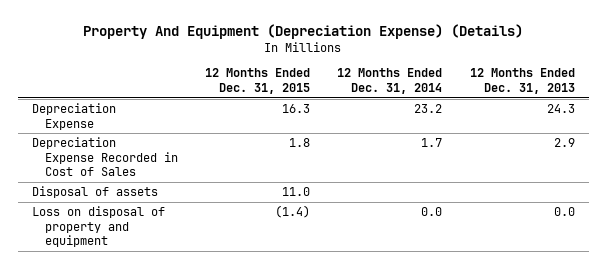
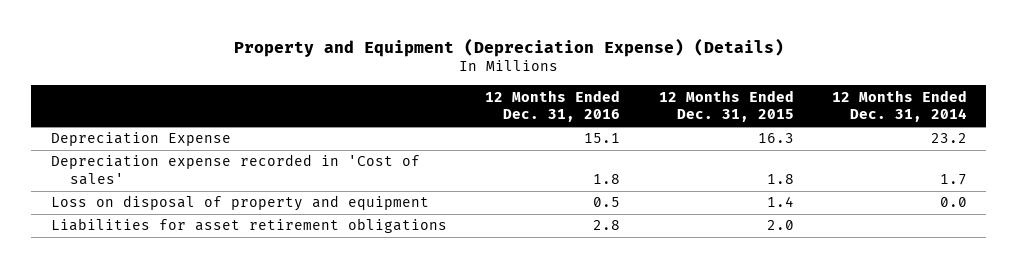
- Property And Equipment (Depreciation Expense) (Details)
+ Property and Equipment (Depreciation Expense) (Details)
- | 12 Months Ended Dec. 31, 2015 | 12 Months Ended Dec. 31, 2014 | 12 Months Ended Dec. 31, 2013
+ | 12 Months Ended Dec. 31, 2016 | 12 Months Ended Dec. 31, 2015 | 12 Months Ended Dec. 31, 2014
- Depreciation Expense Recorded in Cost of Sales | 1.8 | 1.7 | 2.9
- Disposal of assets | 11.0 | |
- Loss on disposal of property and equipment | (1.4) | 0.0 | 0.0
+ Depreciation expense recorded in 'Cost of sales' | 1.8 | 1.8 | 1.7
+ Loss on disposal of property and equipment | 0.5 | 1.4 | 0.0
+ Liabilities for asset retirement obligations | 2.8 | 2.0 |

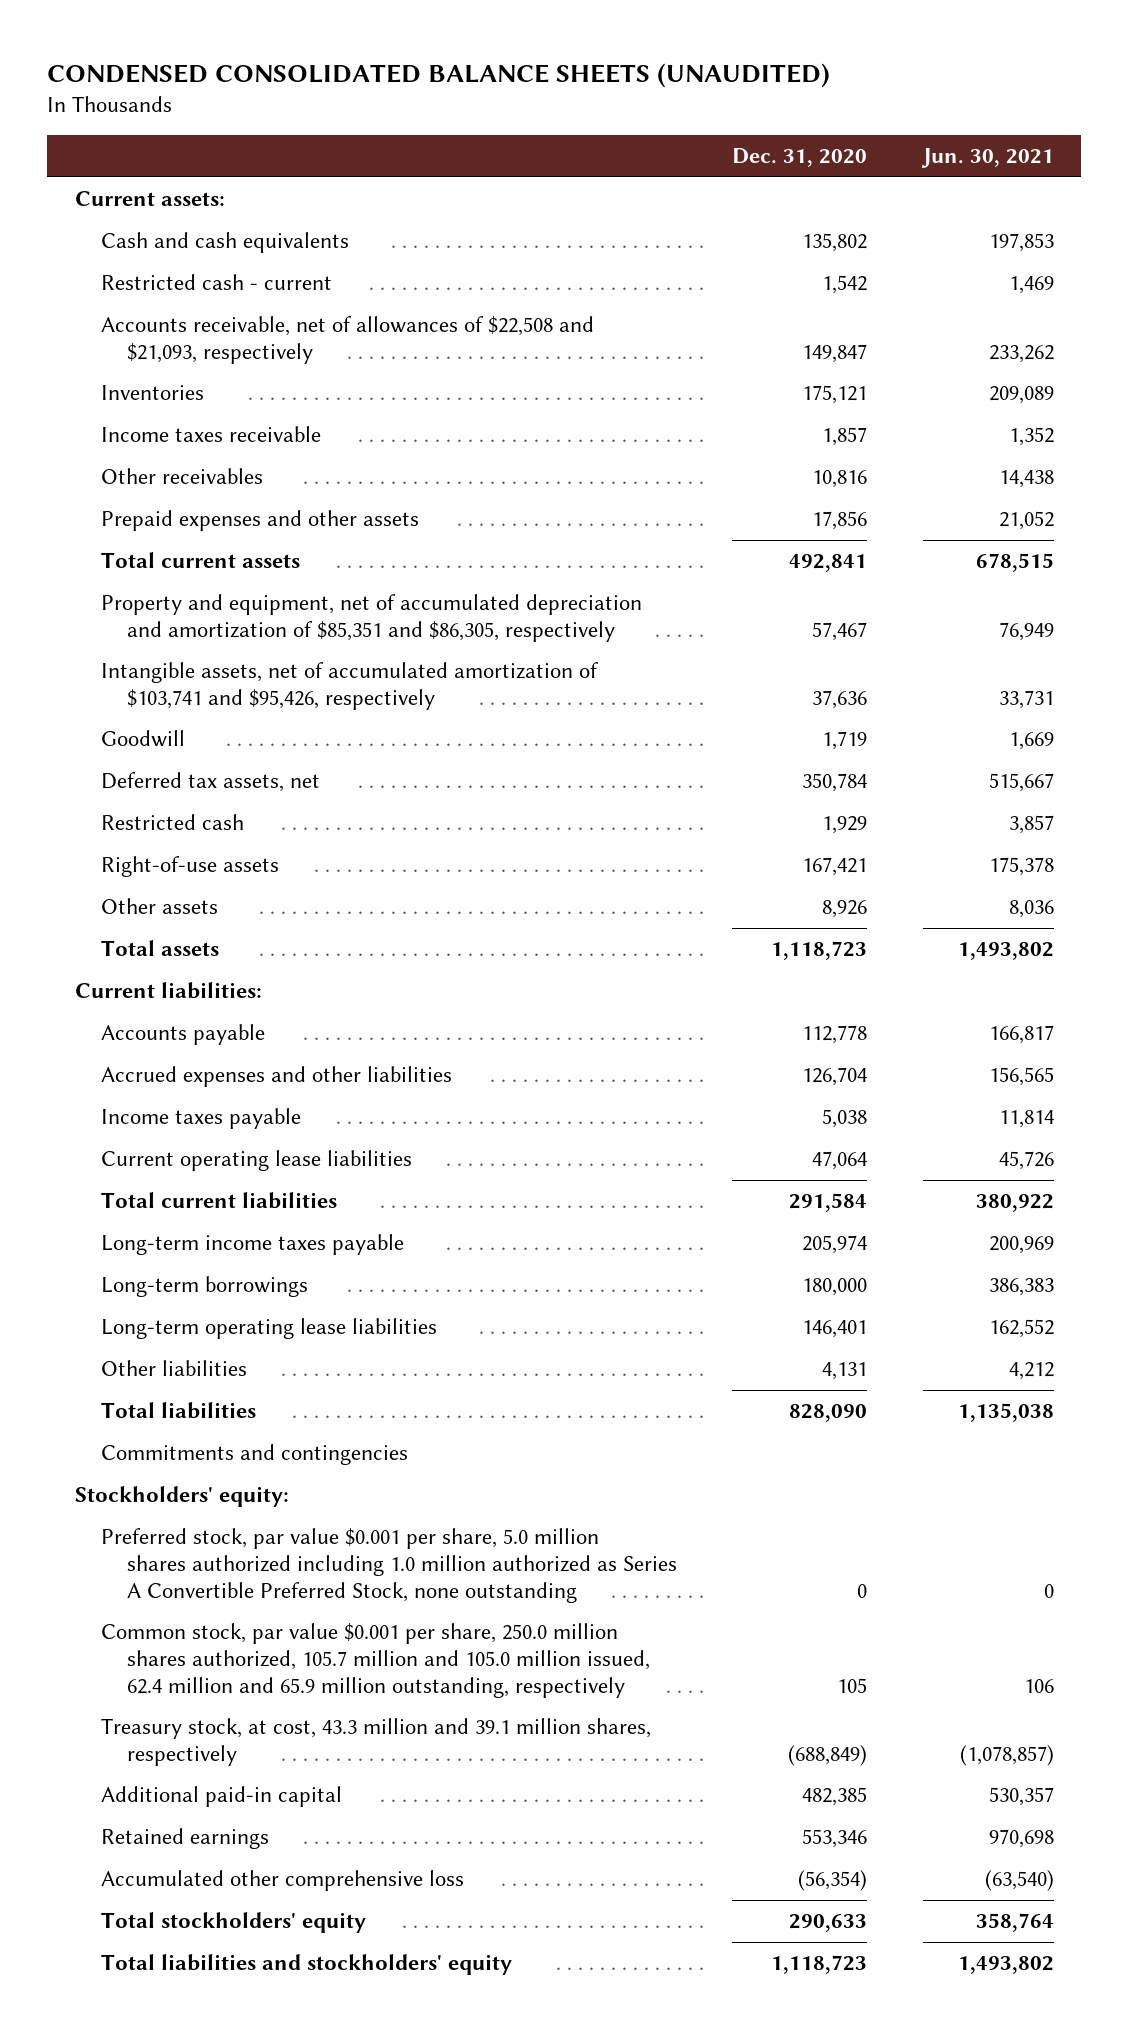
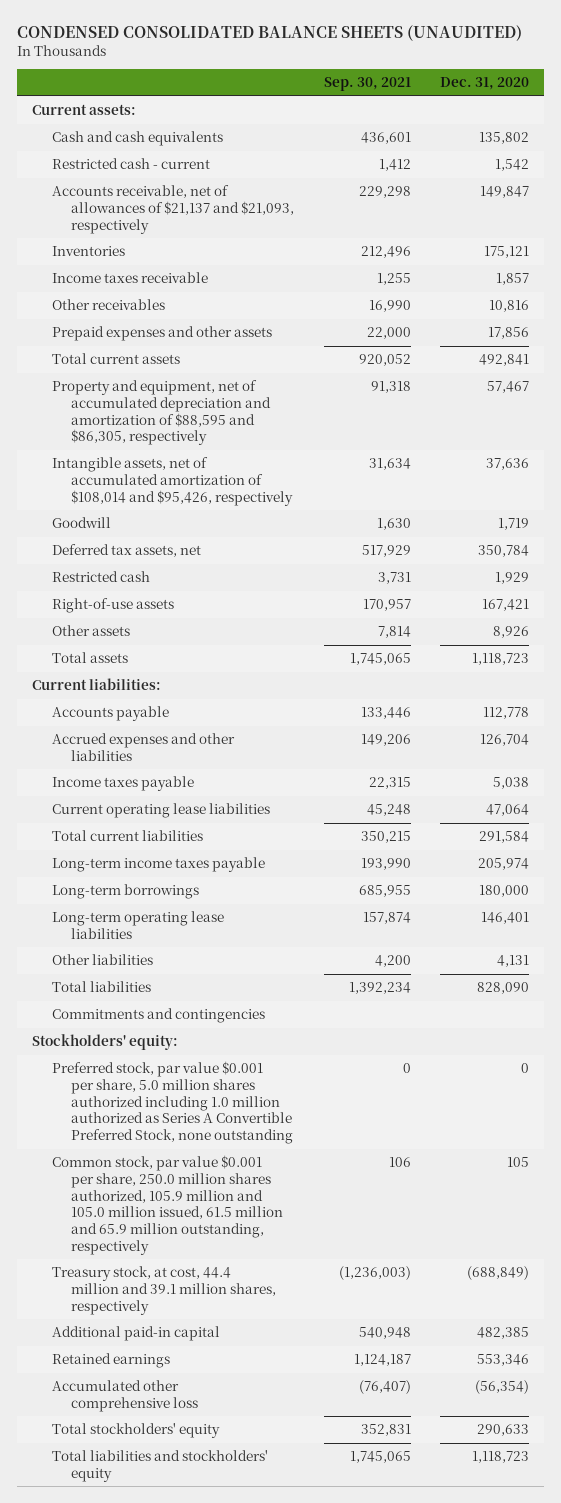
- | Dec. 31, 2020 | Jun. 30, 2021
+ | Sep. 30, 2021 | Dec. 31, 2020
- Accounts receivable, net of allowances of $22,508 and $21,093, respectively | 149,847 | 233,262
+ Accounts receivable, net of allowances of $21,137 and $21,093, respectively | 229,298 | 149,847
- Property and equipment, net of accumulated depreciation and amortization of $85,351 and $86,305, respectively | 57,467 | 76,949
- Intangible assets, net of accumulated amortization of $103,741 and $95,426, respectively | 37,636 | 33,731
+ Property and equipment, net of accumulated depreciation and amortization of $88,595 and $86,305, respectively | 91,318 | 57,467
+ Intangible assets, net of accumulated amortization of $108,014 and $95,426, respectively | 31,634 | 37,636
- Common stock, par value $0.001 per share, 250.0 million shares authorized, 105.7 million and 105.0 million issued, 62.4 million and 65.9 million outstanding, respectively | 105 | 106
- Treasury stock, at cost, 43.3 million and 39.1 million shares, respectively | (688,849) | (1,078,857)
+ Common stock, par value $0.001 per share, 250.0 million shares authorized, 105.9 million and 105.0 million issued, 61.5 million and 65.9 million outstanding, respectively | 106 | 105
+ Treasury stock, at cost, 44.4 million and 39.1 million shares, respectively | (1,236,003) | (688,849)

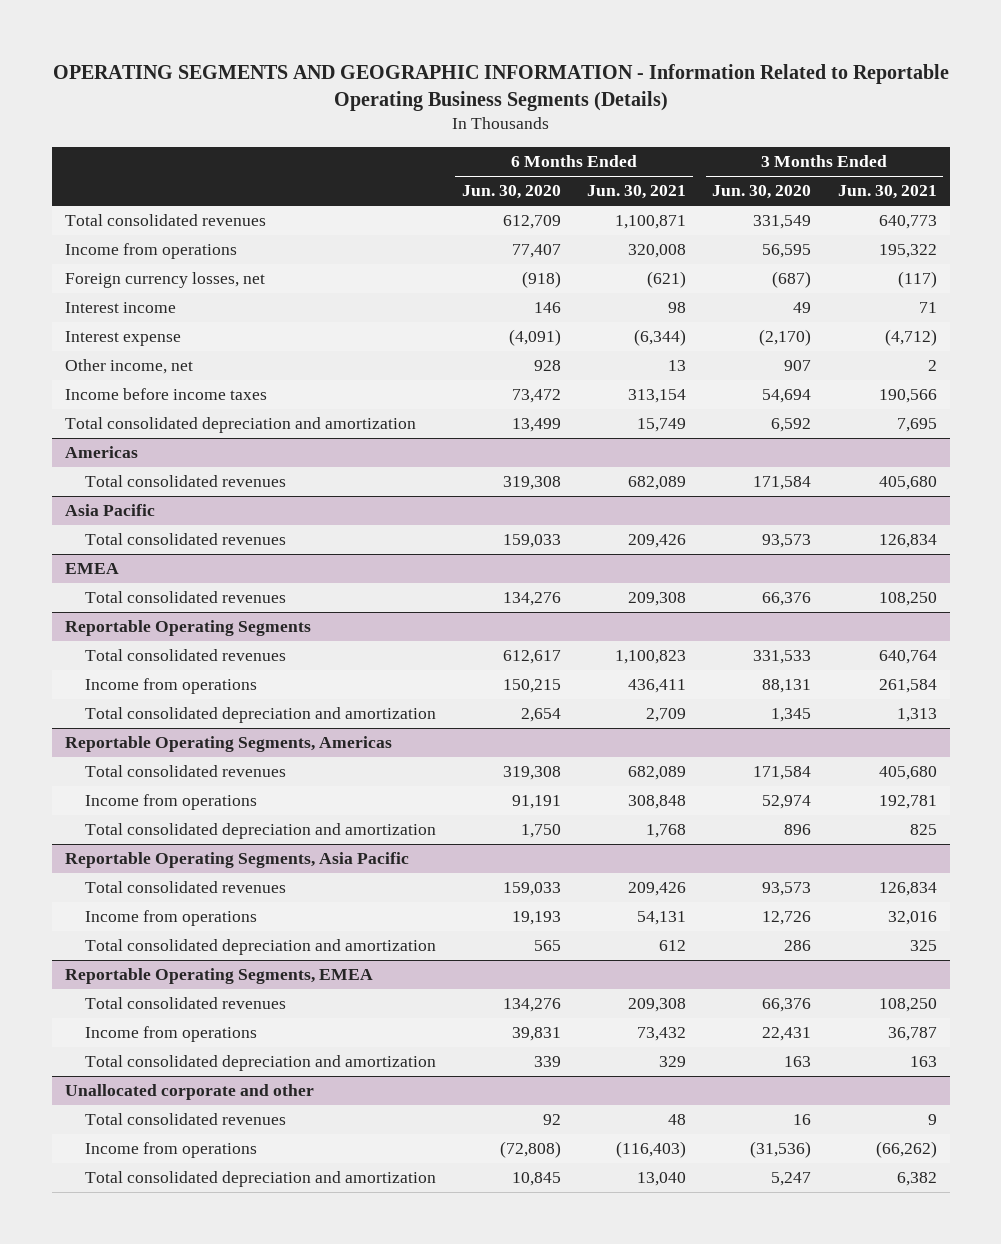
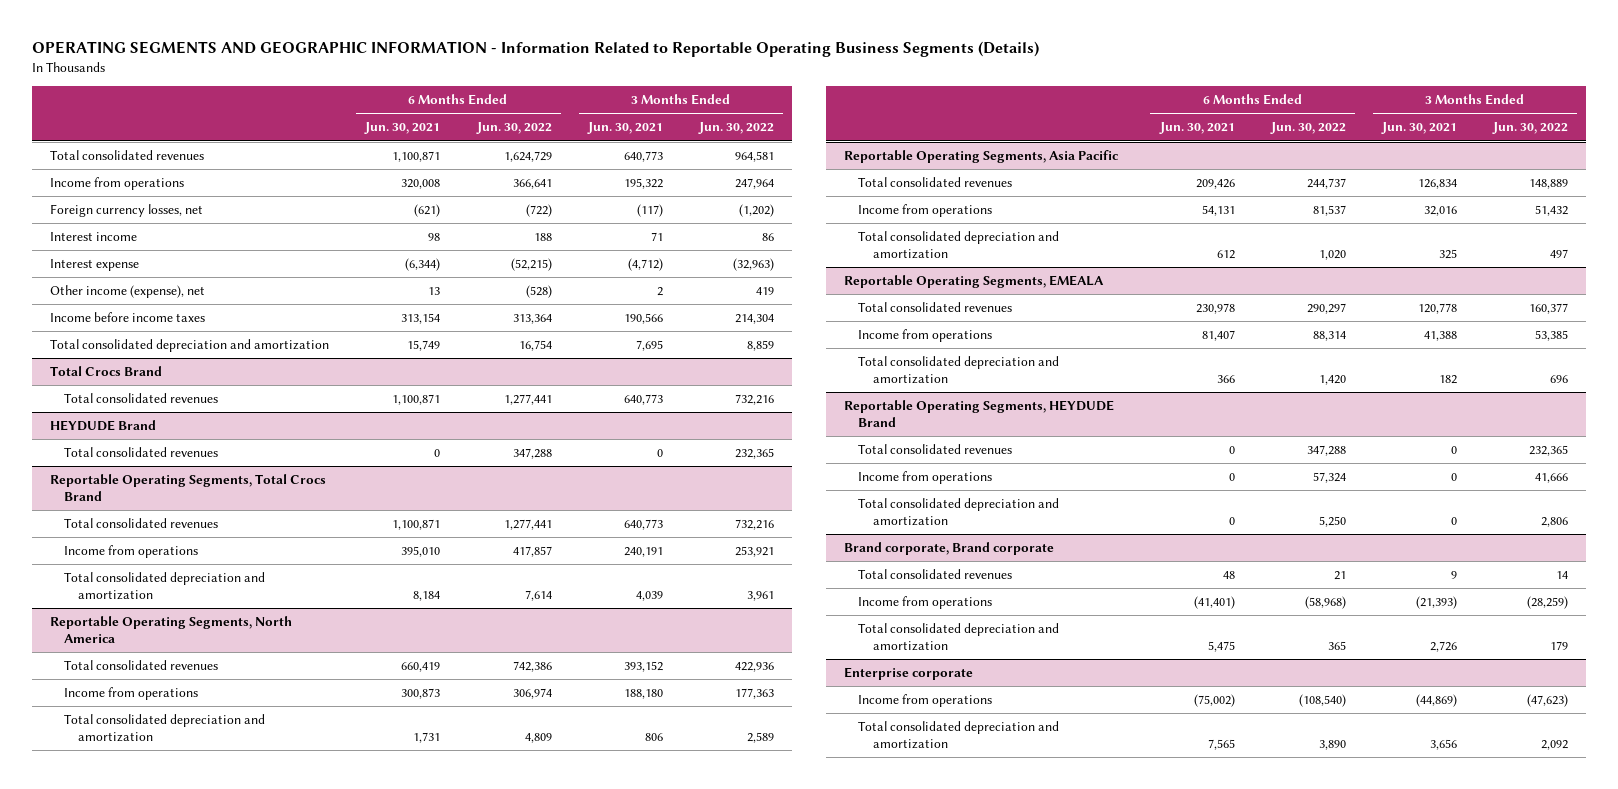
- | 6 Months Ended Jun. 30, 2020 | 6 Months Ended Jun. 30, 2021 | 3 Months Ended Jun. 30, 2020 | 3 Months Ended Jun. 30, 2021
+ | 6 Months Ended Jun. 30, 2021 | 6 Months Ended Jun. 30, 2022 | 3 Months Ended Jun. 30, 2021 | 3 Months Ended Jun. 30, 2022
- Other income, net | 928 | 13 | 907 | 2
+ Other income (expense), net | 13 | (528) | 2 | 419
- Americas
- Total consolidated revenues | 319,308 | 682,089 | 171,584 | 405,680
- Asia Pacific
- Total consolidated revenues | 159,033 | 209,426 | 93,573 | 126,834
- EMEA
- Total consolidated revenues | 134,276 | 209,308 | 66,376 | 108,250
- Reportable Operating Segments
- Total consolidated revenues | 612,617 | 1,100,823 | 331,533 | 640,764
- Income from operations | 150,215 | 436,411 | 88,131 | 261,584
- Total consolidated depreciation and amortization | 2,654 | 2,709 | 1,345 | 1,313
- Reportable Operating Segments, Americas
- Total consolidated revenues | 319,308 | 682,089 | 171,584 | 405,680
- Income from operations | 91,191 | 308,848 | 52,974 | 192,781
- Total consolidated depreciation and amortization | 1,750 | 1,768 | 896 | 825
+ Total Crocs Brand
+ Total consolidated revenues | 1,100,871 | 1,277,441 | 640,773 | 732,216
+ HEYDUDE Brand
+ Total consolidated revenues | 0 | 347,288 | 0 | 232,365
+ Reportable Operating Segments, Total Crocs Brand
+ Total consolidated revenues | 1,100,871 | 1,277,441 | 640,773 | 732,216
+ Income from operations | 395,010 | 417,857 | 240,191 | 253,921
+ Total consolidated depreciation and amortization | 8,184 | 7,614 | 4,039 | 3,961
+ Reportable Operating Segments, North America
+ Total consolidated revenues | 660,419 | 742,386 | 393,152 | 422,936
+ Income from operations | 300,873 | 306,974 | 188,180 | 177,363
+ Total consolidated depreciation and amortization | 1,731 | 4,809 | 806 | 2,589
- Reportable Operating Segments, EMEA
- Total consolidated revenues | 134,276 | 209,308 | 66,376 | 108,250
- Income from operations | 39,831 | 73,432 | 22,431 | 36,787
- Total consolidated depreciation and amortization | 339 | 329 | 163 | 163
- Unallocated corporate and other
+ Reportable Operating Segments, EMEALA
+ Total consolidated revenues | 230,978 | 290,297 | 120,778 | 160,377
+ Income from operations | 81,407 | 88,314 | 41,388 | 53,385
+ Total consolidated depreciation and amortization | 366 | 1,420 | 182 | 696
+ Reportable Operating Segments, HEYDUDE Brand
+ Total consolidated revenues | 0 | 347,288 | 0 | 232,365
+ Income from operations | 0 | 57,324 | 0 | 41,666
+ Total consolidated depreciation and amortization | 0 | 5,250 | 0 | 2,806
+ Brand corporate, Brand corporate
- Income from operations | (72,808) | (116,403) | (31,536) | (66,262)
- Total consolidated depreciation and amortization | 10,845 | 13,040 | 5,247 | 6,382
+ Income from operations | (41,401) | (58,968) | (21,393) | (28,259)
+ Total consolidated depreciation and amortization | 5,475 | 365 | 2,726 | 179
+ Enterprise corporate
+ Income from operations | (75,002) | (108,540) | (44,869) | (47,623)
+ Total consolidated depreciation and amortization | 7,565 | 3,890 | 3,656 | 2,092

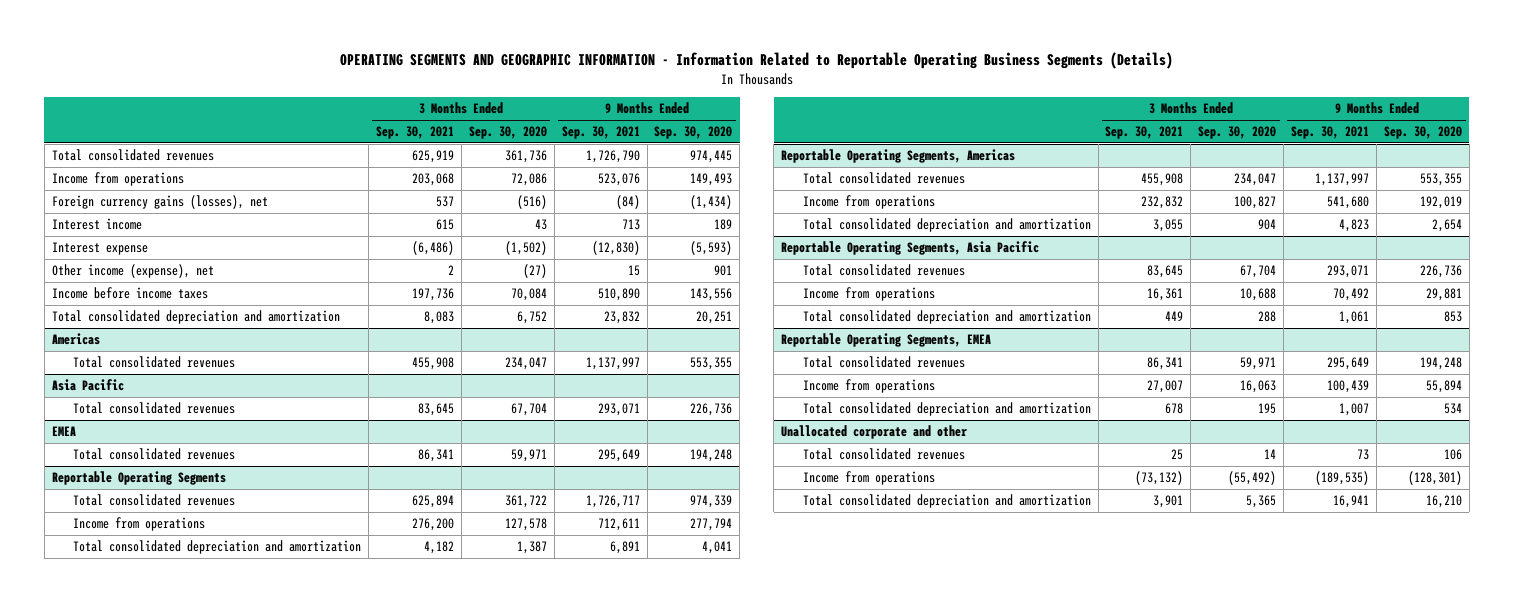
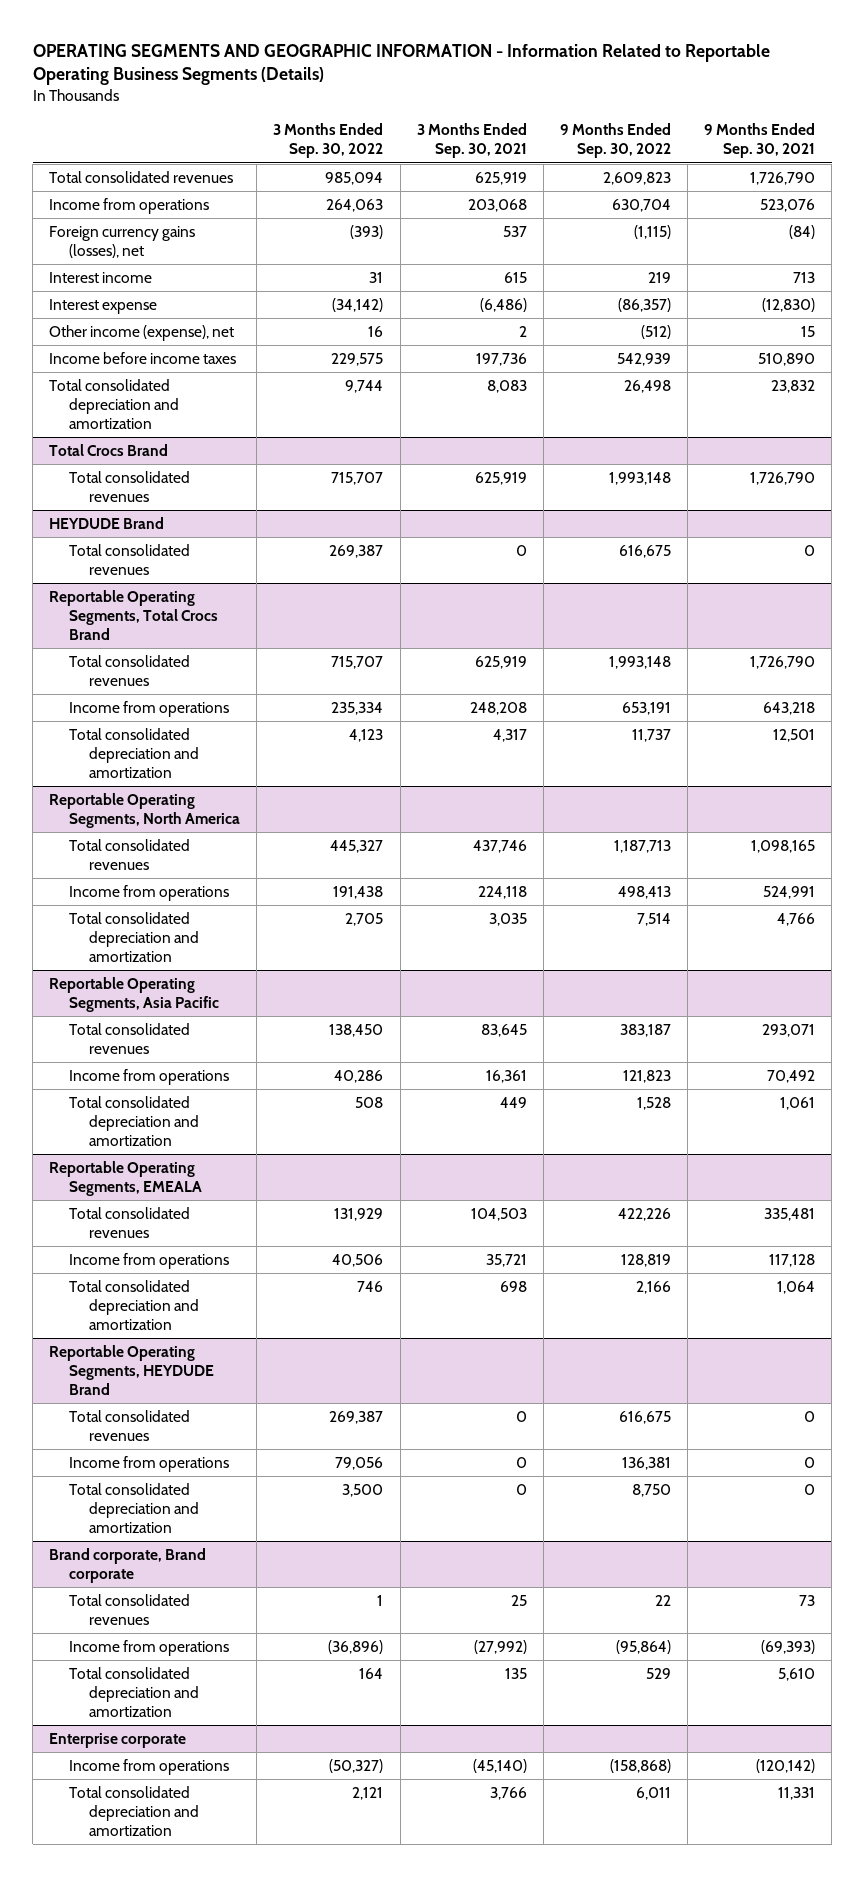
- | 3 Months Ended Sep. 30, 2021 | 3 Months Ended Sep. 30, 2020 | 9 Months Ended Sep. 30, 2021 | 9 Months Ended Sep. 30, 2020
+ | 3 Months Ended Sep. 30, 2022 | 3 Months Ended Sep. 30, 2021 | 9 Months Ended Sep. 30, 2022 | 9 Months Ended Sep. 30, 2021
- Americas
- Total consolidated revenues | 455,908 | 234,047 | 1,137,997 | 553,355
- Asia Pacific
- Total consolidated revenues | 83,645 | 67,704 | 293,071 | 226,736
- EMEA
- Total consolidated revenues | 86,341 | 59,971 | 295,649 | 194,248
- Reportable Operating Segments
- Total consolidated revenues | 625,894 | 361,722 | 1,726,717 | 974,339
- Income from operations | 276,200 | 127,578 | 712,611 | 277,794
- Total consolidated depreciation and amortization | 4,182 | 1,387 | 6,891 | 4,041
- Reportable Operating Segments, Americas
- Total consolidated revenues | 455,908 | 234,047 | 1,137,997 | 553,355
- Income from operations | 232,832 | 100,827 | 541,680 | 192,019
- Total consolidated depreciation and amortization | 3,055 | 904 | 4,823 | 2,654
+ Total Crocs Brand
+ Total consolidated revenues | 715,707 | 625,919 | 1,993,148 | 1,726,790
+ HEYDUDE Brand
+ Total consolidated revenues | 269,387 | 0 | 616,675 | 0
+ Reportable Operating Segments, Total Crocs Brand
+ Total consolidated revenues | 715,707 | 625,919 | 1,993,148 | 1,726,790
+ Income from operations | 235,334 | 248,208 | 653,191 | 643,218
+ Total consolidated depreciation and amortization | 4,123 | 4,317 | 11,737 | 12,501
+ Reportable Operating Segments, North America
+ Total consolidated revenues | 445,327 | 437,746 | 1,187,713 | 1,098,165
+ Income from operations | 191,438 | 224,118 | 498,413 | 524,991
+ Total consolidated depreciation and amortization | 2,705 | 3,035 | 7,514 | 4,766
- Reportable Operating Segments, EMEA
- Total consolidated revenues | 86,341 | 59,971 | 295,649 | 194,248
- Income from operations | 27,007 | 16,063 | 100,439 | 55,894
- Total consolidated depreciation and amortization | 678 | 195 | 1,007 | 534
- Unallocated corporate and other
+ Reportable Operating Segments, EMEALA
+ Total consolidated revenues | 131,929 | 104,503 | 422,226 | 335,481
+ Income from operations | 40,506 | 35,721 | 128,819 | 117,128
+ Total consolidated depreciation and amortization | 746 | 698 | 2,166 | 1,064
+ Reportable Operating Segments, HEYDUDE Brand
+ Total consolidated revenues | 269,387 | 0 | 616,675 | 0
+ Income from operations | 79,056 | 0 | 136,381 | 0
+ Total consolidated depreciation and amortization | 3,500 | 0 | 8,750 | 0
+ Brand corporate, Brand corporate
- Income from operations | (73,132) | (55,492) | (189,535) | (128,301)
- Total consolidated depreciation and amortization | 3,901 | 5,365 | 16,941 | 16,210
+ Income from operations | (36,896) | (27,992) | (95,864) | (69,393)
+ Total consolidated depreciation and amortization | 164 | 135 | 529 | 5,610
+ Enterprise corporate
+ Income from operations | (50,327) | (45,140) | (158,868) | (120,142)
+ Total consolidated depreciation and amortization | 2,121 | 3,766 | 6,011 | 11,331

